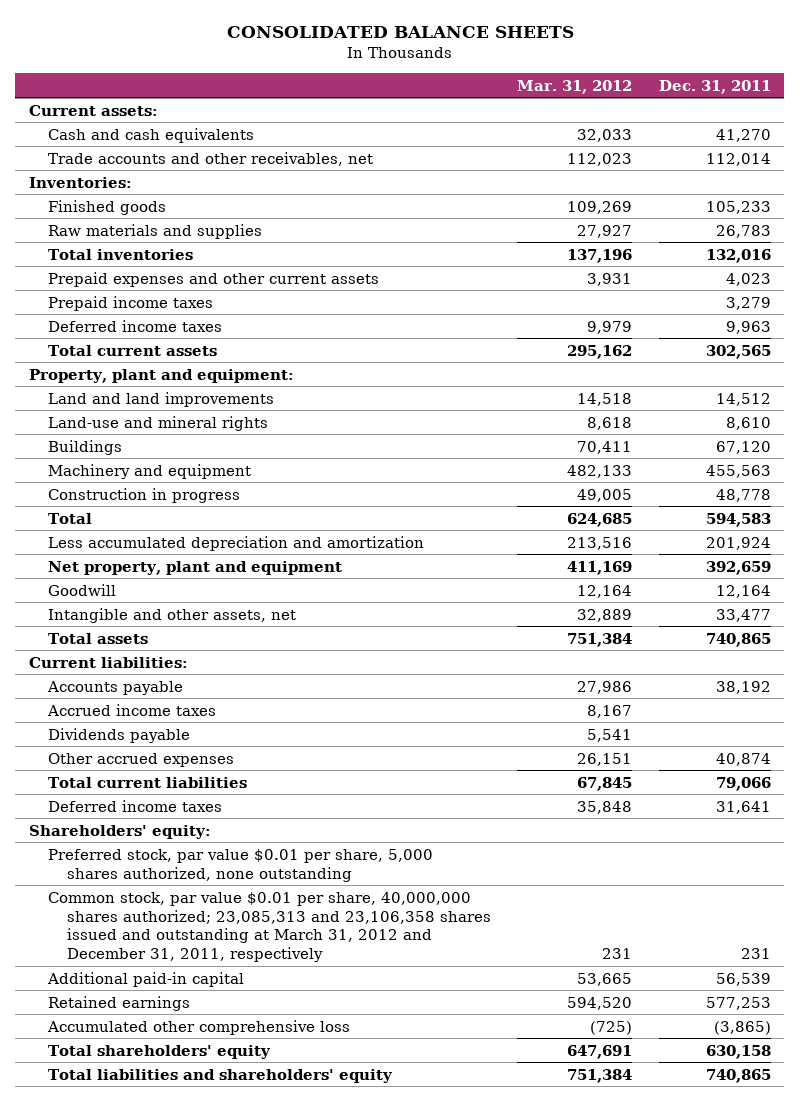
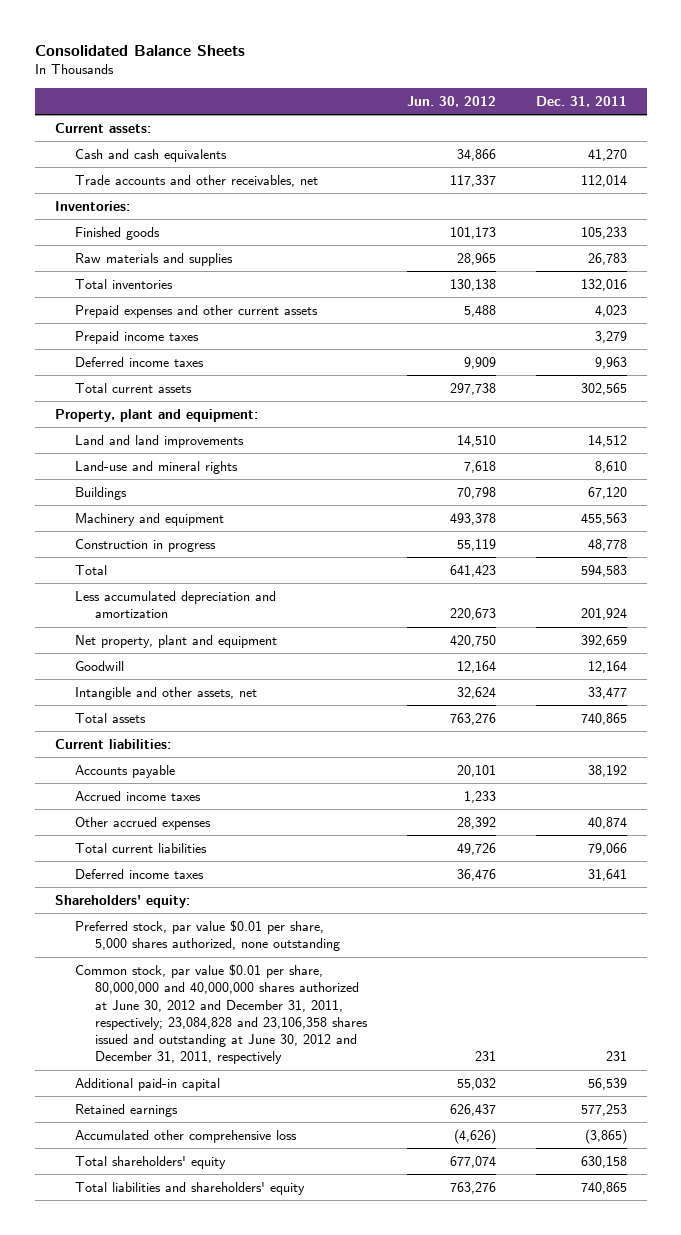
- CONSOLIDATED BALANCE SHEETS
+ Consolidated Balance Sheets
- | Mar. 31, 2012 | Dec. 31, 2011
+ | Jun. 30, 2012 | Dec. 31, 2011
- Dividends payable | 5,541 |
- Common stock, par value $0.01 per share, 40,000,000 shares authorized; 23,085,313 and 23,106,358 shares issued and outstanding at March 31, 2012 and December 31, 2011, respectively | 231 | 231
+ Common stock, par value $0.01 per share, 80,000,000 and 40,000,000 shares authorized at June 30, 2012 and December 31, 2011, respectively; 23,084,828 and 23,106,358 shares issued and outstanding at June 30, 2012 and December 31, 2011, respectively | 231 | 231

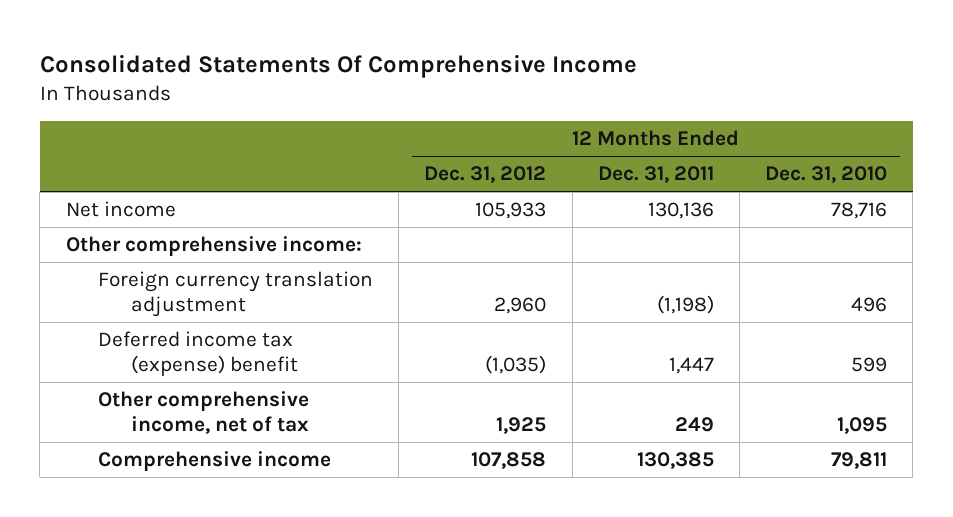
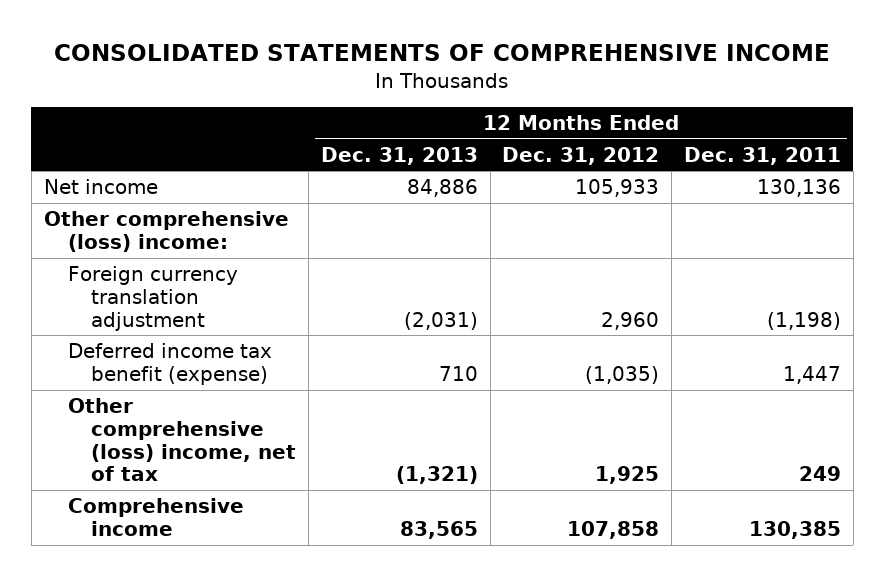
- Consolidated Statements Of Comprehensive Income
+ CONSOLIDATED STATEMENTS OF COMPREHENSIVE INCOME
- | 12 Months Ended Dec. 31, 2012 | 12 Months Ended Dec. 31, 2011 | 12 Months Ended Dec. 31, 2010
+ | 12 Months Ended Dec. 31, 2013 | 12 Months Ended Dec. 31, 2012 | 12 Months Ended Dec. 31, 2011
- Other comprehensive income:
+ Other comprehensive (loss) income:
- Deferred income tax (expense) benefit | (1,035) | 1,447 | 599
- Other comprehensive income, net of tax | 1,925 | 249 | 1,095
+ Deferred income tax benefit (expense) | 710 | (1,035) | 1,447
+ Other comprehensive (loss) income, net of tax | (1,321) | 1,925 | 249

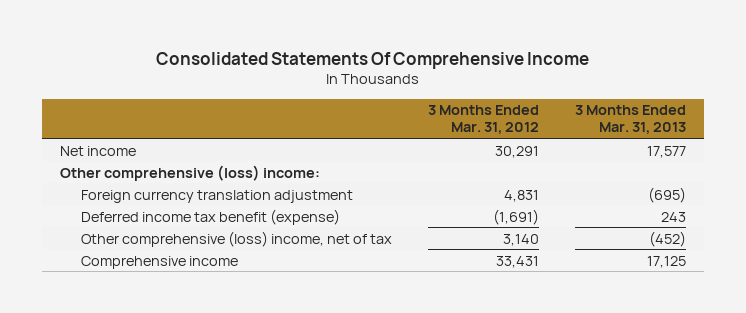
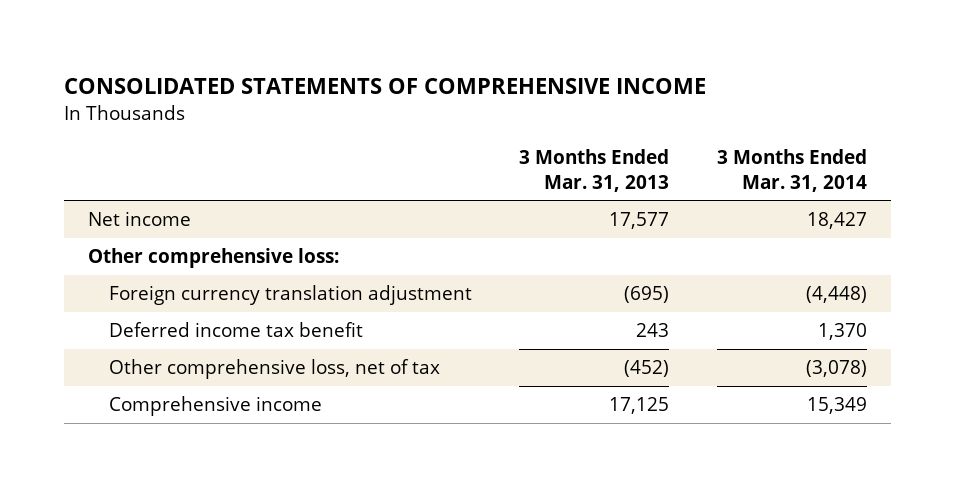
- Consolidated Statements Of Comprehensive Income
+ CONSOLIDATED STATEMENTS OF COMPREHENSIVE INCOME
- | 3 Months Ended Mar. 31, 2012 | 3 Months Ended Mar. 31, 2013
+ | 3 Months Ended Mar. 31, 2013 | 3 Months Ended Mar. 31, 2014
- Other comprehensive (loss) income:
+ Other comprehensive loss:
- Deferred income tax benefit (expense) | (1,691) | 243
- Other comprehensive (loss) income, net of tax | 3,140 | (452)
+ Deferred income tax benefit | 243 | 1,370
+ Other comprehensive loss, net of tax | (452) | (3,078)

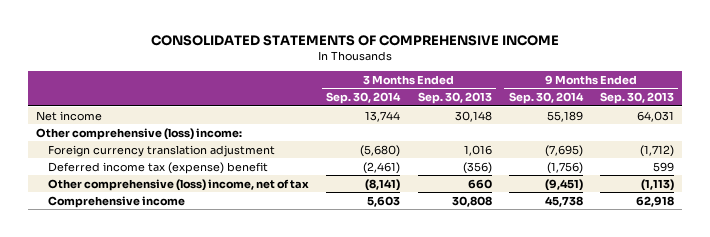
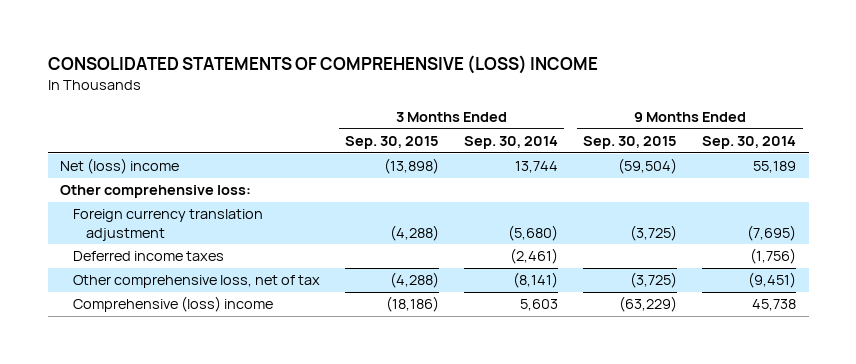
- CONSOLIDATED STATEMENTS OF COMPREHENSIVE INCOME
+ CONSOLIDATED STATEMENTS OF COMPREHENSIVE (LOSS) INCOME
- | 3 Months Ended Sep. 30, 2014 | 3 Months Ended Sep. 30, 2013 | 9 Months Ended Sep. 30, 2014 | 9 Months Ended Sep. 30, 2013
+ | 3 Months Ended Sep. 30, 2015 | 3 Months Ended Sep. 30, 2014 | 9 Months Ended Sep. 30, 2015 | 9 Months Ended Sep. 30, 2014
- Net income | 13,744 | 30,148 | 55,189 | 64,031
- Other comprehensive (loss) income:
+ Net (loss) income | (13,898) | 13,744 | (59,504) | 55,189
+ Other comprehensive loss:
- Deferred income tax (expense) benefit | (2,461) | (356) | (1,756) | 599
- Other comprehensive (loss) income, net of tax | (8,141) | 660 | (9,451) | (1,113)
- Comprehensive income | 5,603 | 30,808 | 45,738 | 62,918
+ Deferred income taxes | | (2,461) | | (1,756)
+ Other comprehensive loss, net of tax | (4,288) | (8,141) | (3,725) | (9,451)
+ Comprehensive (loss) income | (18,186) | 5,603 | (63,229) | 45,738

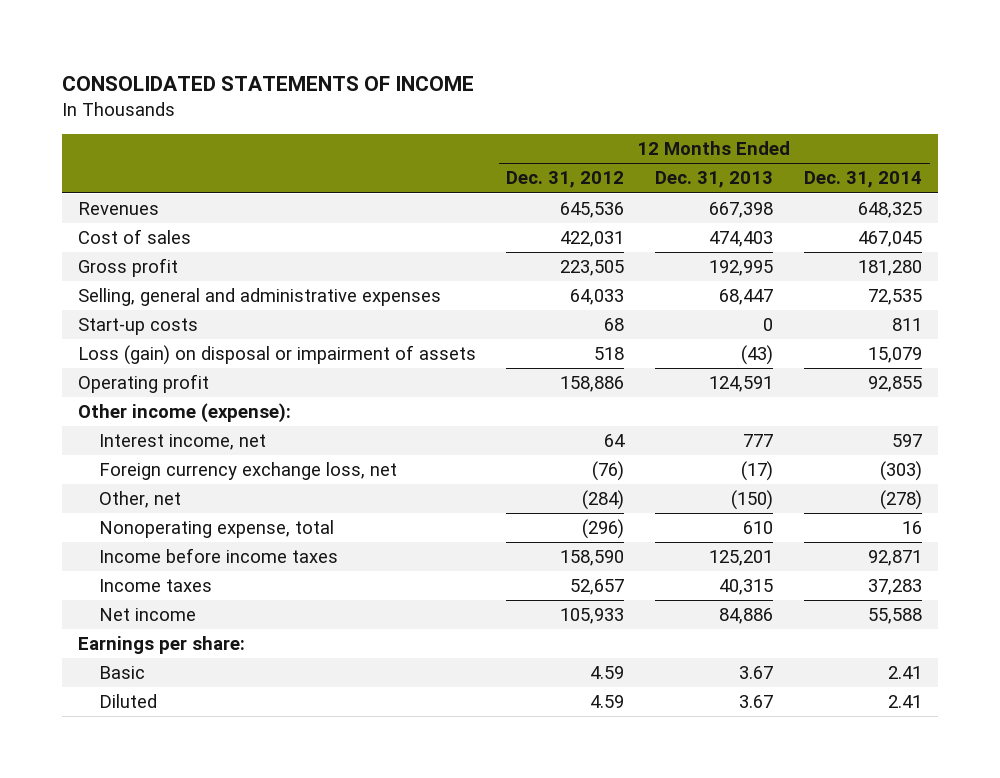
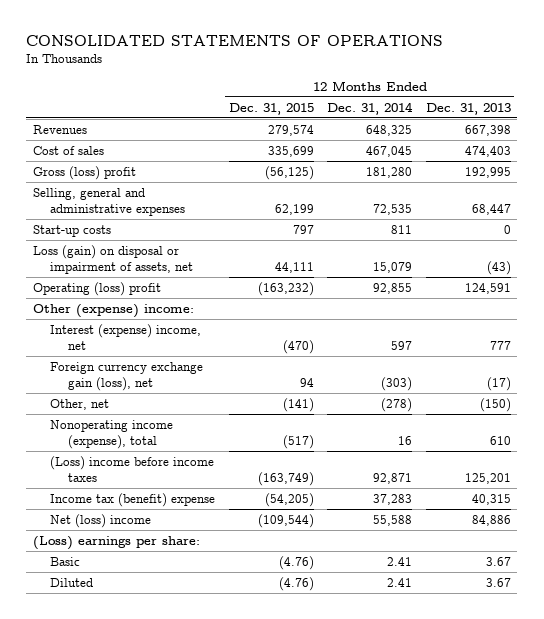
- CONSOLIDATED STATEMENTS OF INCOME
+ CONSOLIDATED STATEMENTS OF OPERATIONS
- | 12 Months Ended Dec. 31, 2012 | 12 Months Ended Dec. 31, 2013 | 12 Months Ended Dec. 31, 2014
+ | 12 Months Ended Dec. 31, 2015 | 12 Months Ended Dec. 31, 2014 | 12 Months Ended Dec. 31, 2013
- Gross profit | 223,505 | 192,995 | 181,280
+ Gross (loss) profit | (56,125) | 181,280 | 192,995
- Loss (gain) on disposal or impairment of assets | 518 | (43) | 15,079
- Operating profit | 158,886 | 124,591 | 92,855
- Other income (expense):
- Interest income, net | 64 | 777 | 597
- Foreign currency exchange loss, net | (76) | (17) | (303)
+ Loss (gain) on disposal or impairment of assets, net | 44,111 | 15,079 | (43)
+ Operating (loss) profit | (163,232) | 92,855 | 124,591
+ Other (expense) income:
+ Interest (expense) income, net | (470) | 597 | 777
+ Foreign currency exchange gain (loss), net | 94 | (303) | (17)
- Nonoperating expense, total | (296) | 610 | 16
- Income before income taxes | 158,590 | 125,201 | 92,871
- Income taxes | 52,657 | 40,315 | 37,283
- Net income | 105,933 | 84,886 | 55,588
- Earnings per share:
+ Nonoperating income (expense), total | (517) | 16 | 610
+ (Loss) income before income taxes | (163,749) | 92,871 | 125,201
+ Income tax (benefit) expense | (54,205) | 37,283 | 40,315
+ Net (loss) income | (109,544) | 55,588 | 84,886
+ (Loss) earnings per share:

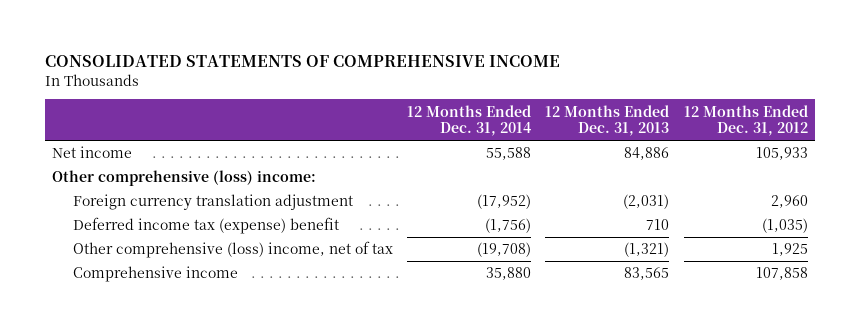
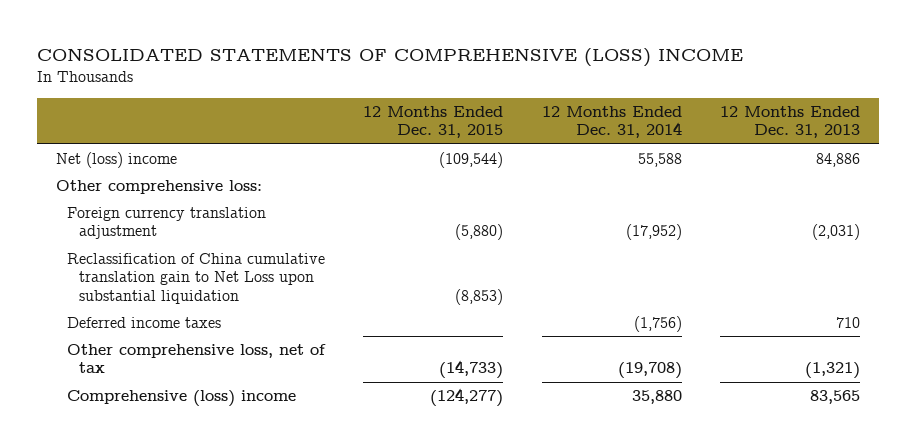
- CONSOLIDATED STATEMENTS OF COMPREHENSIVE INCOME
+ CONSOLIDATED STATEMENTS OF COMPREHENSIVE (LOSS) INCOME
- | 12 Months Ended Dec. 31, 2014 | 12 Months Ended Dec. 31, 2013 | 12 Months Ended Dec. 31, 2012
+ | 12 Months Ended Dec. 31, 2015 | 12 Months Ended Dec. 31, 2014 | 12 Months Ended Dec. 31, 2013
- Net income | 55,588 | 84,886 | 105,933
- Other comprehensive (loss) income:
+ Net (loss) income | (109,544) | 55,588 | 84,886
+ Other comprehensive loss:
- Deferred income tax (expense) benefit | (1,756) | 710 | (1,035)
- Other comprehensive (loss) income, net of tax | (19,708) | (1,321) | 1,925
- Comprehensive income | 35,880 | 83,565 | 107,858
+ Reclassification of China cumulative translation gain to Net Loss upon substantial liquidation | (8,853) | |
+ Deferred income taxes | | (1,756) | 710
+ Other comprehensive loss, net of tax | (14,733) | (19,708) | (1,321)
+ Comprehensive (loss) income | (124,277) | 35,880 | 83,565

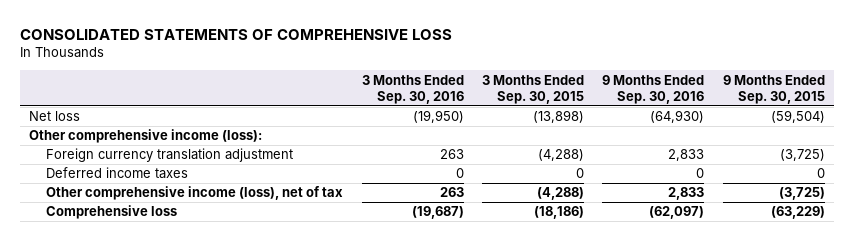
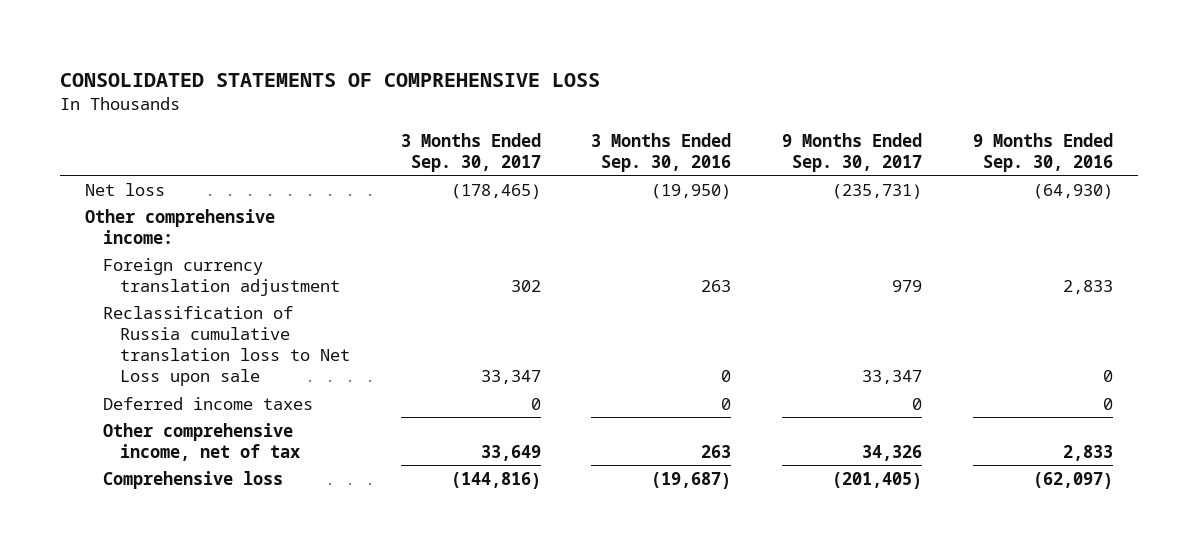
- | 3 Months Ended Sep. 30, 2016 | 3 Months Ended Sep. 30, 2015 | 9 Months Ended Sep. 30, 2016 | 9 Months Ended Sep. 30, 2015
+ | 3 Months Ended Sep. 30, 2017 | 3 Months Ended Sep. 30, 2016 | 9 Months Ended Sep. 30, 2017 | 9 Months Ended Sep. 30, 2016
- Other comprehensive income (loss):
+ Other comprehensive income:
+ Reclassification of Russia cumulative translation loss to Net Loss upon sale | 33,347 | 0 | 33,347 | 0
- Other comprehensive income (loss), net of tax | 263 | (4,288) | 2,833 | (3,725)
+ Other comprehensive income, net of tax | 33,649 | 263 | 34,326 | 2,833

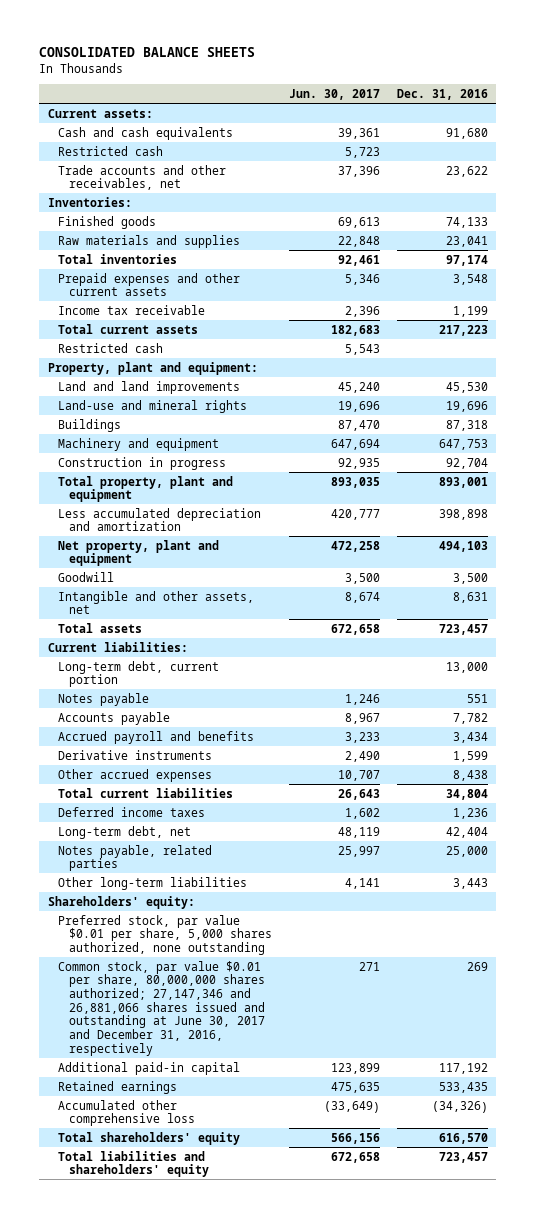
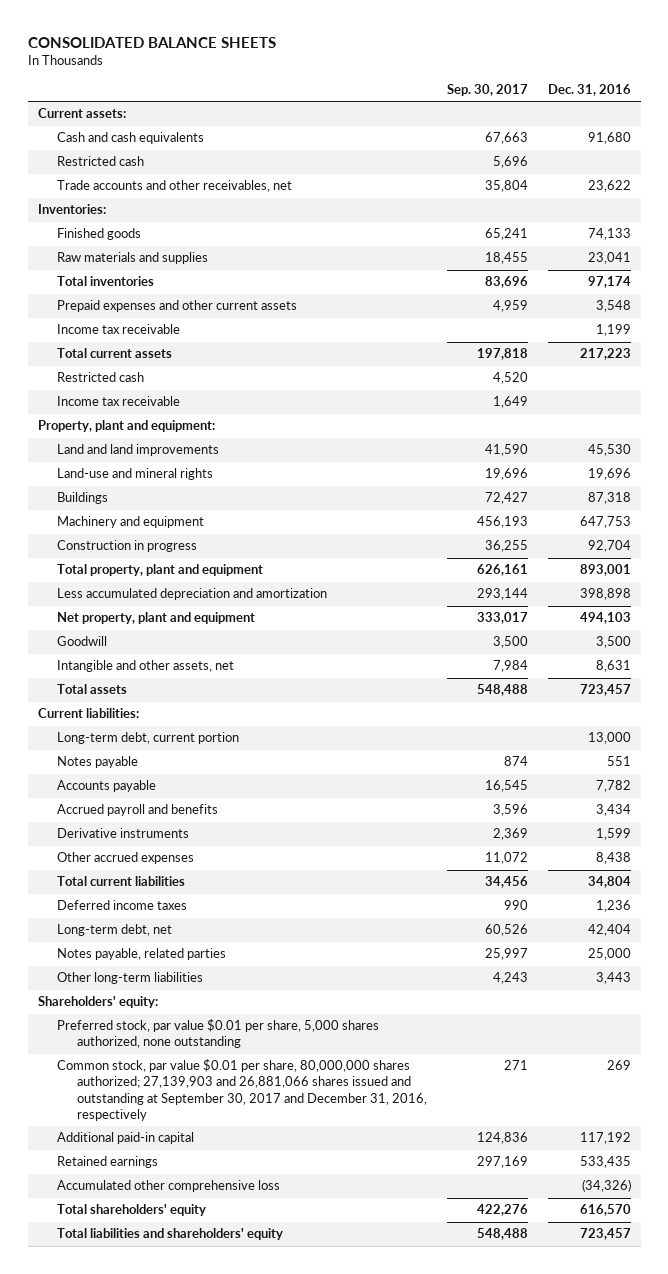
- | Jun. 30, 2017 | Dec. 31, 2016
+ | Sep. 30, 2017 | Dec. 31, 2016
+ Income tax receivable | 1,649 |
- Common stock, par value $0.01 per share, 80,000,000 shares authorized; 27,147,346 and 26,881,066 shares issued and outstanding at June 30, 2017 and December 31, 2016, respectively | 271 | 269
+ Common stock, par value $0.01 per share, 80,000,000 shares authorized; 27,139,903 and 26,881,066 shares issued and outstanding at September 30, 2017 and December 31, 2016, respectively | 271 | 269

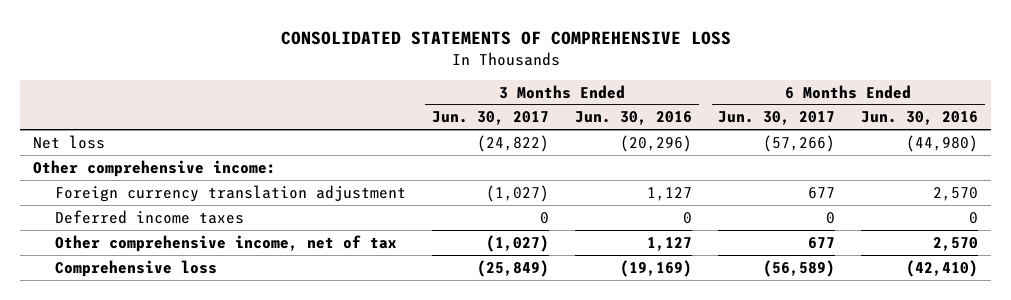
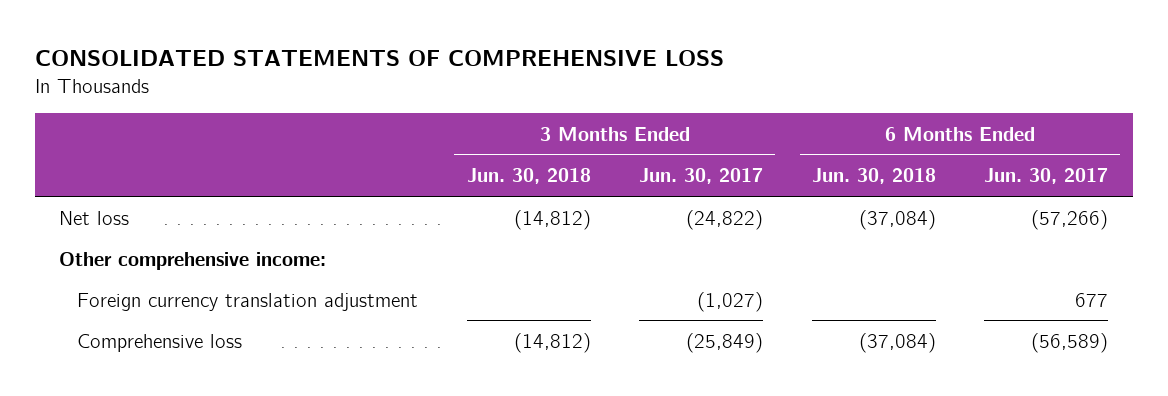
- | 3 Months Ended Jun. 30, 2017 | 3 Months Ended Jun. 30, 2016 | 6 Months Ended Jun. 30, 2017 | 6 Months Ended Jun. 30, 2016
+ | 3 Months Ended Jun. 30, 2018 | 3 Months Ended Jun. 30, 2017 | 6 Months Ended Jun. 30, 2018 | 6 Months Ended Jun. 30, 2017
- Deferred income taxes | 0 | 0 | 0 | 0
- Other comprehensive income, net of tax | (1,027) | 1,127 | 677 | 2,570

